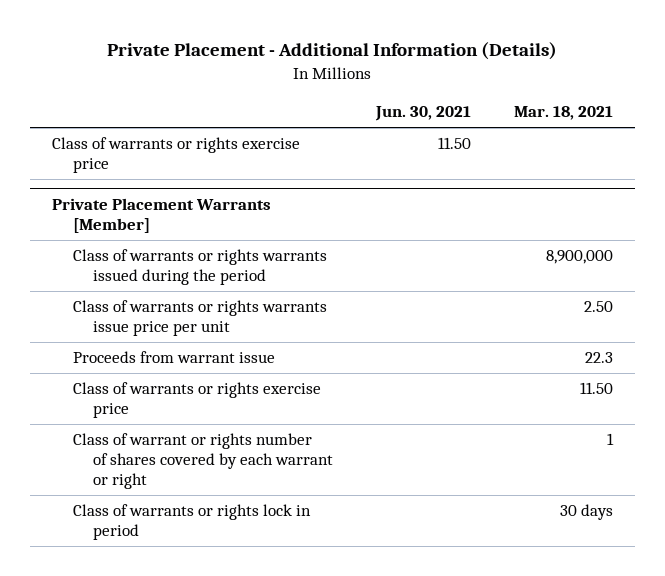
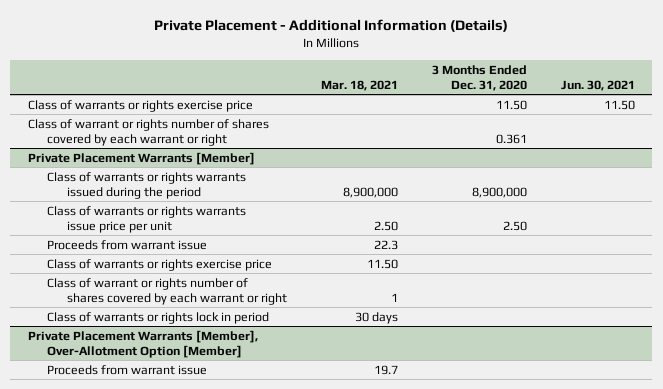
- | Jun. 30, 2021 | Mar. 18, 2021
+ | Mar. 18, 2021 | 3 Months Ended Dec. 31, 2020 | Jun. 30, 2021
+ Class of warrant or rights number of shares covered by each warrant or right | | 0.361 |
+ Private Placement Warrants [Member], Over-Allotment Option [Member]
+ Proceeds from warrant issue | 19.7 | |

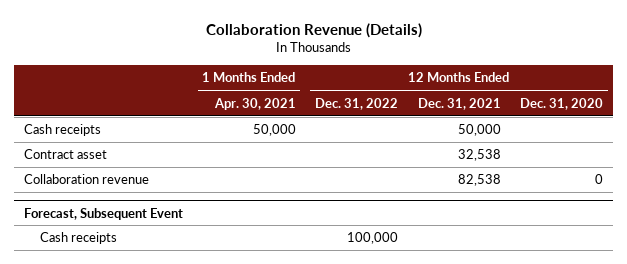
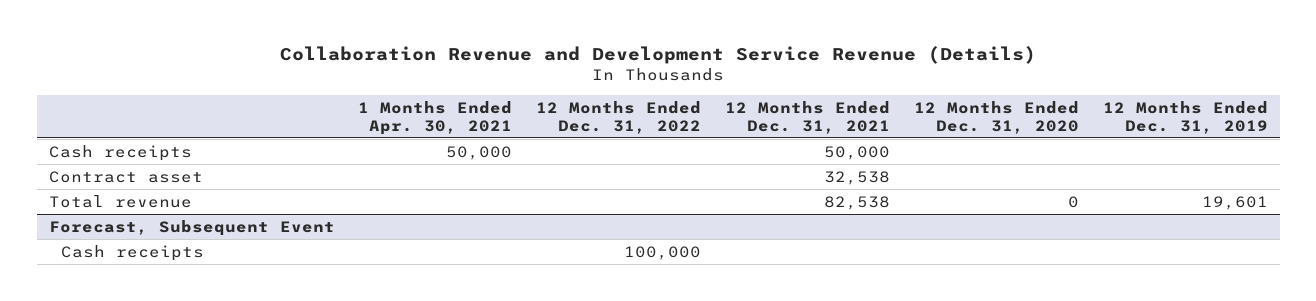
- Collaboration Revenue (Details)
+ Collaboration Revenue and Development Service Revenue (Details)
- | 1 Months Ended Apr. 30, 2021 | 12 Months Ended Dec. 31, 2022 | 12 Months Ended Dec. 31, 2021 | 12 Months Ended Dec. 31, 2020
+ | 1 Months Ended Apr. 30, 2021 | 12 Months Ended Dec. 31, 2022 | 12 Months Ended Dec. 31, 2021 | 12 Months Ended Dec. 31, 2020 | 12 Months Ended Dec. 31, 2019
- Collaboration revenue | | | 82,538 | 0
+ Total revenue | | | 82,538 | 0 | 19,601

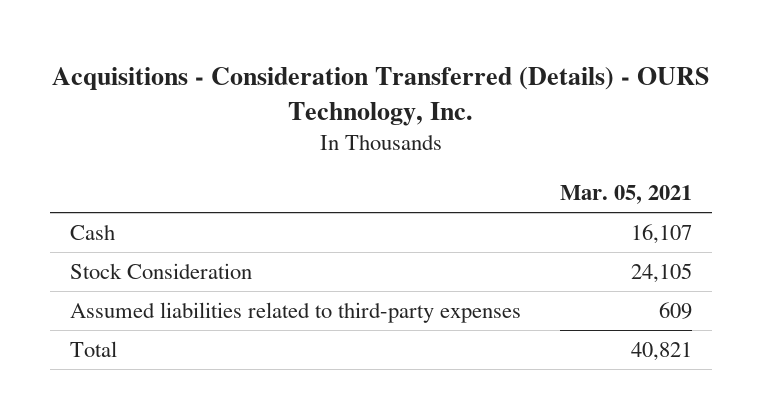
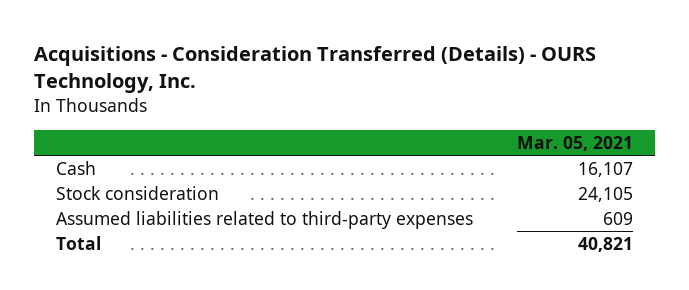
- Stock Consideration | 24,105
+ Stock consideration | 24,105

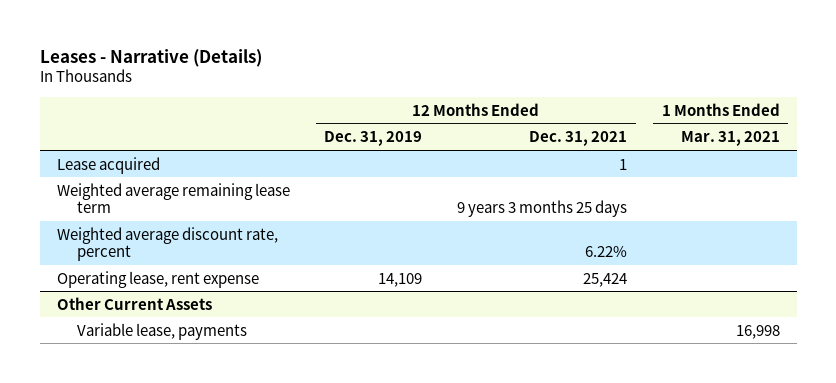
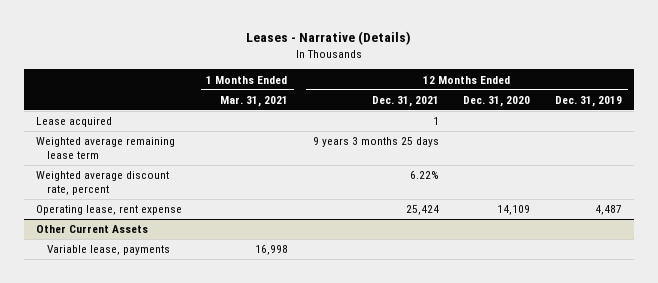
- | 12 Months Ended Dec. 31, 2019 | 12 Months Ended Dec. 31, 2021 | 1 Months Ended Mar. 31, 2021
+ | 1 Months Ended Mar. 31, 2021 | 12 Months Ended Dec. 31, 2021 | 12 Months Ended Dec. 31, 2020 | 12 Months Ended Dec. 31, 2019
- Operating lease, rent expense | 14,109 | 25,424 |
+ Operating lease, rent expense | | 25,424 | 14,109 | 4,487

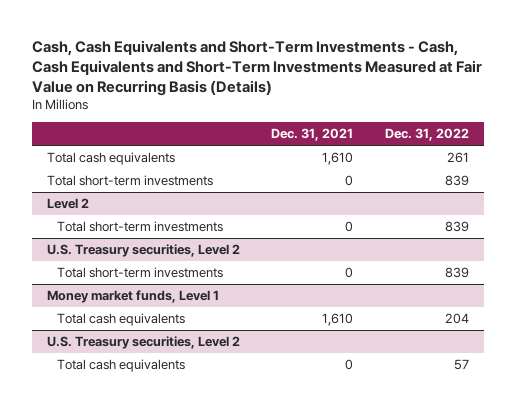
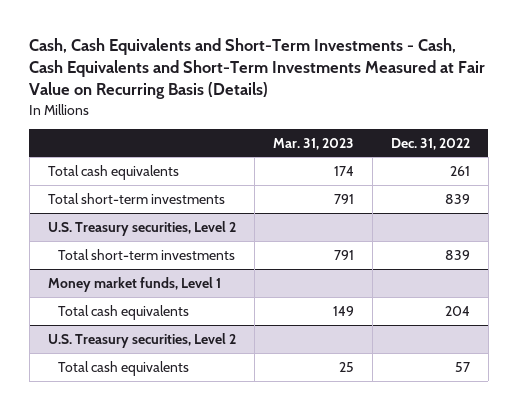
- | Dec. 31, 2021 | Dec. 31, 2022
+ | Mar. 31, 2023 | Dec. 31, 2022
- Level 2
- Total short-term investments | 0 | 839

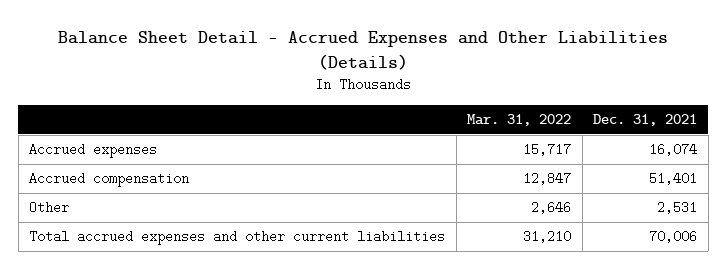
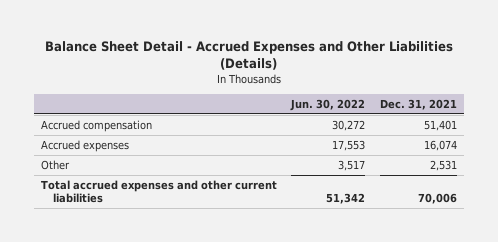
- | Mar. 31, 2022 | Dec. 31, 2021
+ | Jun. 30, 2022 | Dec. 31, 2021
moved down: Accrued expenses | 17,553 | 16,074

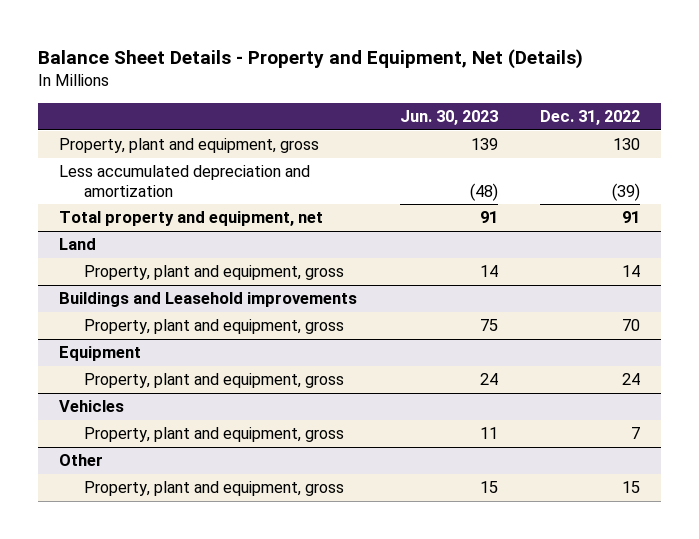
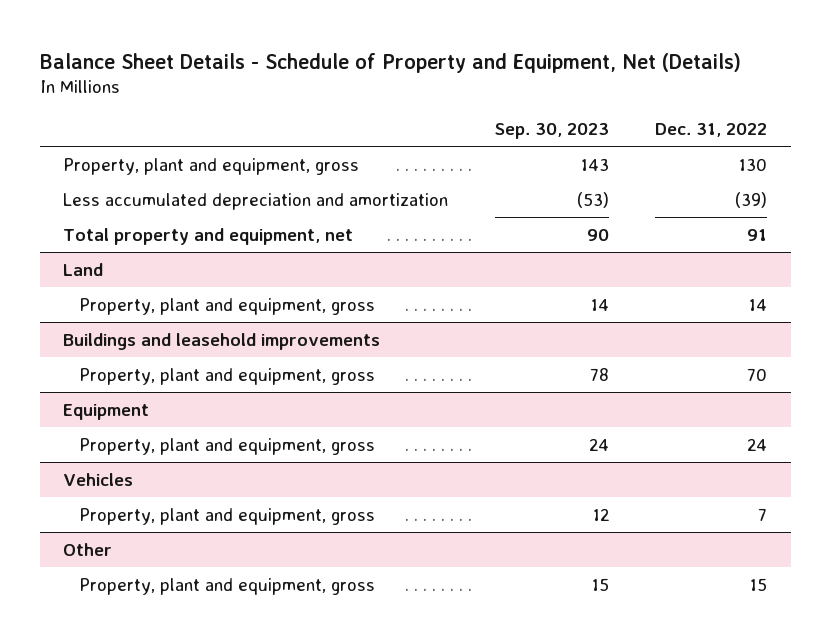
- Balance Sheet Details - Property and Equipment, Net (Details)
+ Balance Sheet Details - Schedule of Property and Equipment, Net (Details)
- | Jun. 30, 2023 | Dec. 31, 2022
+ | Sep. 30, 2023 | Dec. 31, 2022
- Buildings and Leasehold improvements
+ Buildings and leasehold improvements

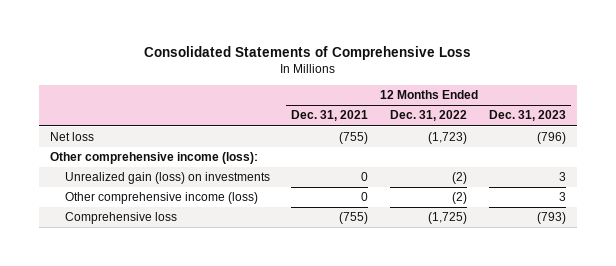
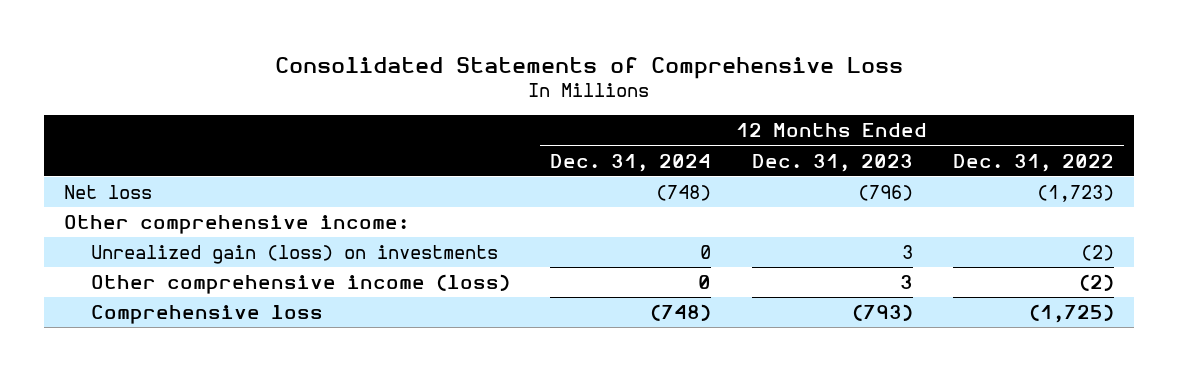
- | 12 Months Ended Dec. 31, 2021 | 12 Months Ended Dec. 31, 2022 | 12 Months Ended Dec. 31, 2023
+ | 12 Months Ended Dec. 31, 2024 | 12 Months Ended Dec. 31, 2023 | 12 Months Ended Dec. 31, 2022
- Other comprehensive income (loss):
+ Other comprehensive income:

